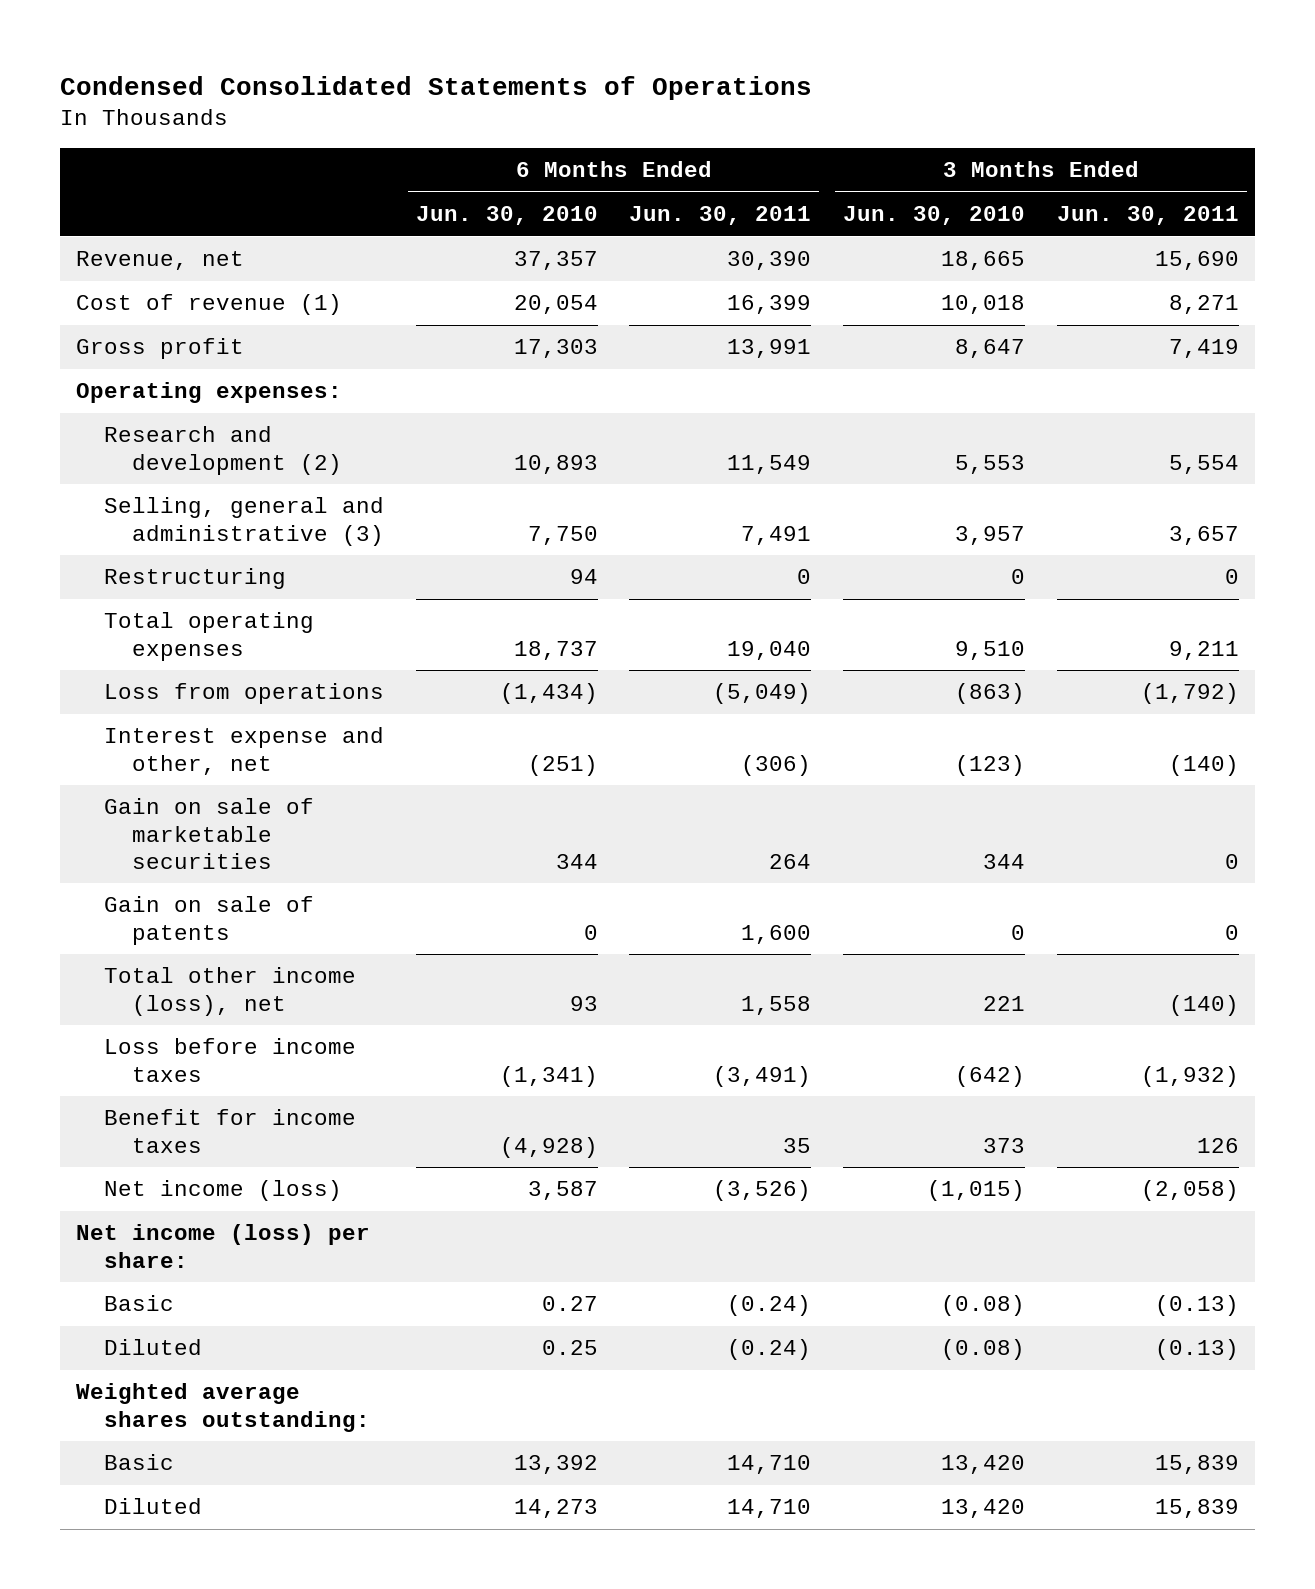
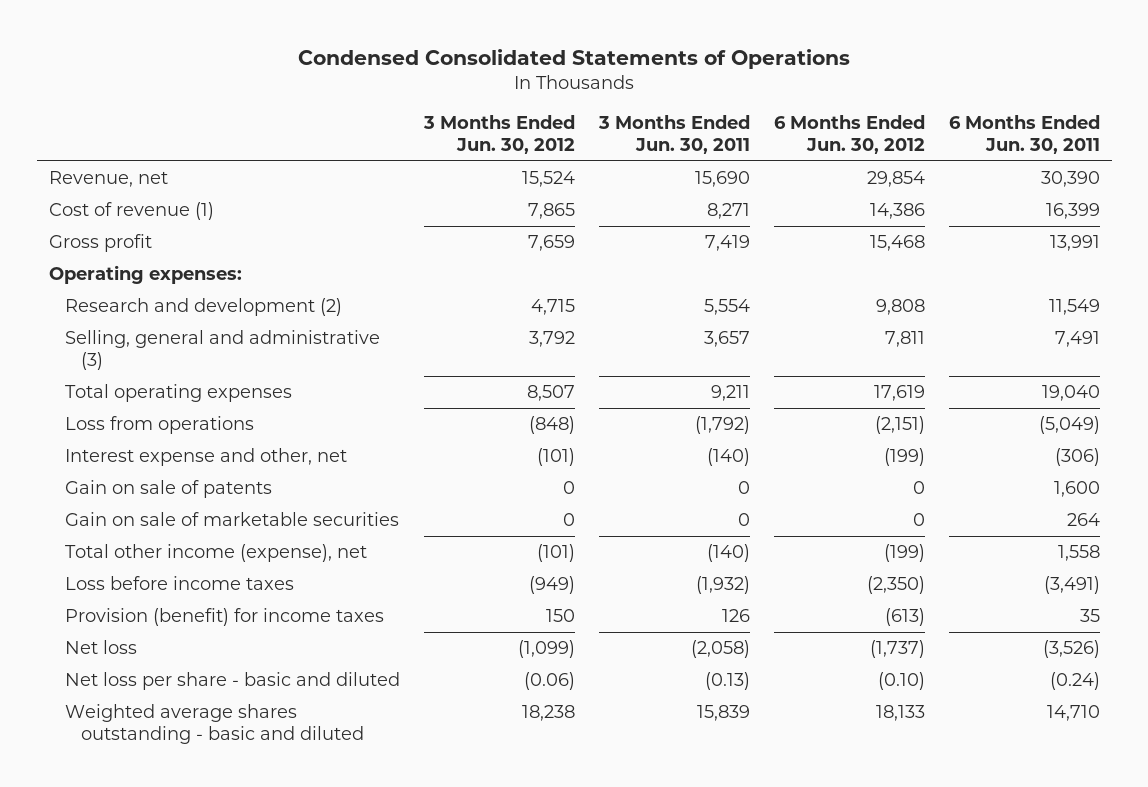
- | 6 Months Ended Jun. 30, 2010 | 6 Months Ended Jun. 30, 2011 | 3 Months Ended Jun. 30, 2010 | 3 Months Ended Jun. 30, 2011
+ | 3 Months Ended Jun. 30, 2012 | 3 Months Ended Jun. 30, 2011 | 6 Months Ended Jun. 30, 2012 | 6 Months Ended Jun. 30, 2011
- Restructuring | 94 | 0 | 0 | 0
- Total other income (loss), net | 93 | 1,558 | 221 | (140)
moved down: Gain on sale of marketable securities | 0 | 0 | 0 | 264
+ Total other income (expense), net | (101) | (140) | (199) | 1,558
- Benefit for income taxes | (4,928) | 35 | 373 | 126
- Net income (loss) | 3,587 | (3,526) | (1,015) | (2,058)
- Net income (loss) per share:
- Basic | 0.27 | (0.24) | (0.08) | (0.13)
- Diluted | 0.25 | (0.24) | (0.08) | (0.13)
- Weighted average shares outstanding:
- Basic | 13,392 | 14,710 | 13,420 | 15,839
- Diluted | 14,273 | 14,710 | 13,420 | 15,839
+ Provision (benefit) for income taxes | 150 | 126 | (613) | 35
+ Net loss | (1,099) | (2,058) | (1,737) | (3,526)
+ Net loss per share - basic and diluted | (0.06) | (0.13) | (0.10) | (0.24)
+ Weighted average shares outstanding - basic and diluted | 18,238 | 15,839 | 18,133 | 14,710

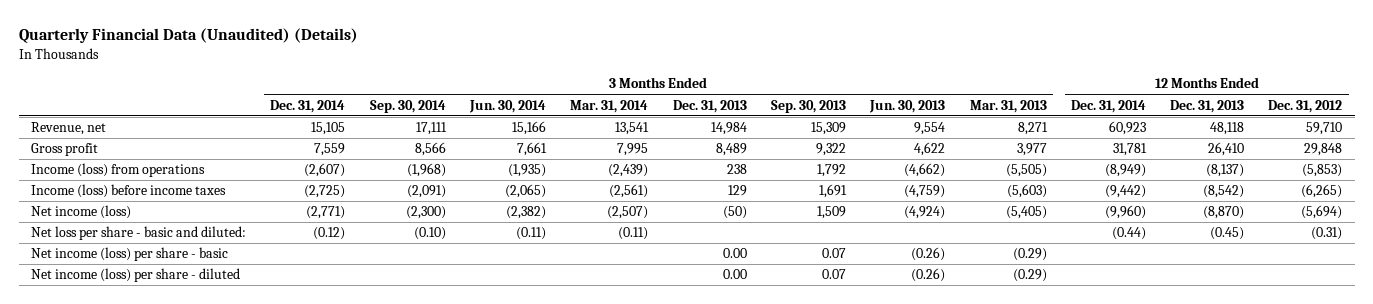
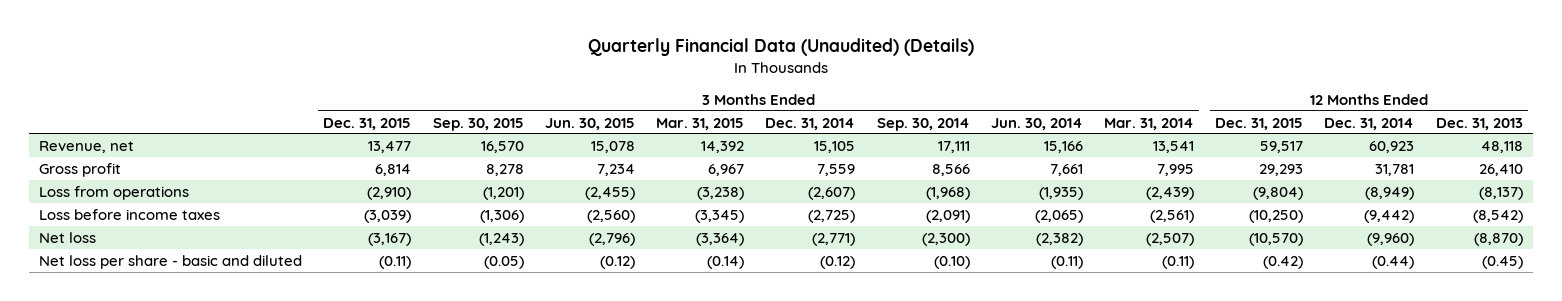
- | 3 Months Ended Dec. 31, 2014 | 3 Months Ended Sep. 30, 2014 | 3 Months Ended Jun. 30, 2014 | 3 Months Ended Mar. 31, 2014 | 3 Months Ended Dec. 31, 2013 | 3 Months Ended Sep. 30, 2013 | 3 Months Ended Jun. 30, 2013 | 3 Months Ended Mar. 31, 2013 | 12 Months Ended Dec. 31, 2014 | 12 Months Ended Dec. 31, 2013 | 12 Months Ended Dec. 31, 2012
+ | 3 Months Ended Dec. 31, 2015 | 3 Months Ended Sep. 30, 2015 | 3 Months Ended Jun. 30, 2015 | 3 Months Ended Mar. 31, 2015 | 3 Months Ended Dec. 31, 2014 | 3 Months Ended Sep. 30, 2014 | 3 Months Ended Jun. 30, 2014 | 3 Months Ended Mar. 31, 2014 | 12 Months Ended Dec. 31, 2015 | 12 Months Ended Dec. 31, 2014 | 12 Months Ended Dec. 31, 2013
- Income (loss) from operations | (2,607) | (1,968) | (1,935) | (2,439) | 238 | 1,792 | (4,662) | (5,505) | (8,949) | (8,137) | (5,853)
- Income (loss) before income taxes | (2,725) | (2,091) | (2,065) | (2,561) | 129 | 1,691 | (4,759) | (5,603) | (9,442) | (8,542) | (6,265)
- Net income (loss) | (2,771) | (2,300) | (2,382) | (2,507) | (50) | 1,509 | (4,924) | (5,405) | (9,960) | (8,870) | (5,694)
- Net loss per share - basic and diluted: | (0.12) | (0.10) | (0.11) | (0.11) | | | | | (0.44) | (0.45) | (0.31)
- Net income (loss) per share - basic | | | | | 0.00 | 0.07 | (0.26) | (0.29) | | |
- Net income (loss) per share - diluted | | | | | 0.00 | 0.07 | (0.26) | (0.29) | | |
+ Loss from operations | (2,910) | (1,201) | (2,455) | (3,238) | (2,607) | (1,968) | (1,935) | (2,439) | (9,804) | (8,949) | (8,137)
+ Loss before income taxes | (3,039) | (1,306) | (2,560) | (3,345) | (2,725) | (2,091) | (2,065) | (2,561) | (10,250) | (9,442) | (8,542)
+ Net loss | (3,167) | (1,243) | (2,796) | (3,364) | (2,771) | (2,300) | (2,382) | (2,507) | (10,570) | (9,960) | (8,870)
+ Net loss per share - basic and diluted | (0.11) | (0.05) | (0.12) | (0.14) | (0.12) | (0.10) | (0.11) | (0.11) | (0.42) | (0.44) | (0.45)

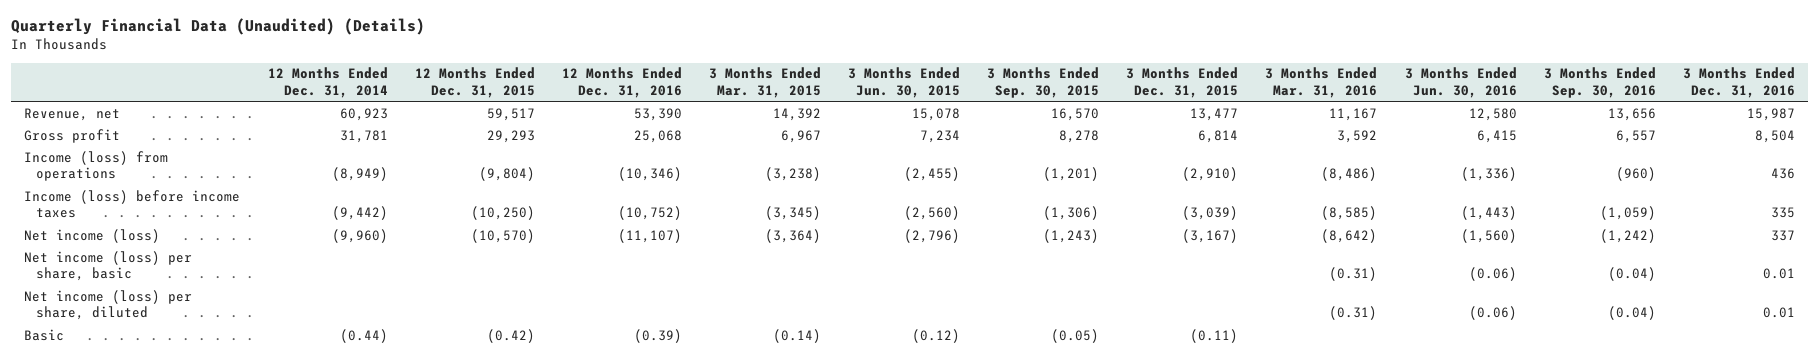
- | 3 Months Ended Dec. 31, 2015 | 3 Months Ended Sep. 30, 2015 | 3 Months Ended Jun. 30, 2015 | 3 Months Ended Mar. 31, 2015 | 3 Months Ended Dec. 31, 2014 | 3 Months Ended Sep. 30, 2014 | 3 Months Ended Jun. 30, 2014 | 3 Months Ended Mar. 31, 2014 | 12 Months Ended Dec. 31, 2015 | 12 Months Ended Dec. 31, 2014 | 12 Months Ended Dec. 31, 2013
+ | 12 Months Ended Dec. 31, 2014 | 12 Months Ended Dec. 31, 2015 | 12 Months Ended Dec. 31, 2016 | 3 Months Ended Mar. 31, 2015 | 3 Months Ended Jun. 30, 2015 | 3 Months Ended Sep. 30, 2015 | 3 Months Ended Dec. 31, 2015 | 3 Months Ended Mar. 31, 2016 | 3 Months Ended Jun. 30, 2016 | 3 Months Ended Sep. 30, 2016 | 3 Months Ended Dec. 31, 2016
- Loss from operations | (2,910) | (1,201) | (2,455) | (3,238) | (2,607) | (1,968) | (1,935) | (2,439) | (9,804) | (8,949) | (8,137)
- Loss before income taxes | (3,039) | (1,306) | (2,560) | (3,345) | (2,725) | (2,091) | (2,065) | (2,561) | (10,250) | (9,442) | (8,542)
- Net loss | (3,167) | (1,243) | (2,796) | (3,364) | (2,771) | (2,300) | (2,382) | (2,507) | (10,570) | (9,960) | (8,870)
- Net loss per share - basic and diluted | (0.11) | (0.05) | (0.12) | (0.14) | (0.12) | (0.10) | (0.11) | (0.11) | (0.42) | (0.44) | (0.45)
+ Income (loss) from operations | (8,949) | (9,804) | (10,346) | (3,238) | (2,455) | (1,201) | (2,910) | (8,486) | (1,336) | (960) | 436
+ Income (loss) before income taxes | (9,442) | (10,250) | (10,752) | (3,345) | (2,560) | (1,306) | (3,039) | (8,585) | (1,443) | (1,059) | 335
+ Net income (loss) | (9,960) | (10,570) | (11,107) | (3,364) | (2,796) | (1,243) | (3,167) | (8,642) | (1,560) | (1,242) | 337
+ Net income (loss) per share, basic | | | | | | | | (0.31) | (0.06) | (0.04) | 0.01
+ Net income (loss) per share, diluted | | | | | | | | (0.31) | (0.06) | (0.04) | 0.01
+ Basic | (0.44) | (0.42) | (0.39) | (0.14) | (0.12) | (0.05) | (0.11) | | | |

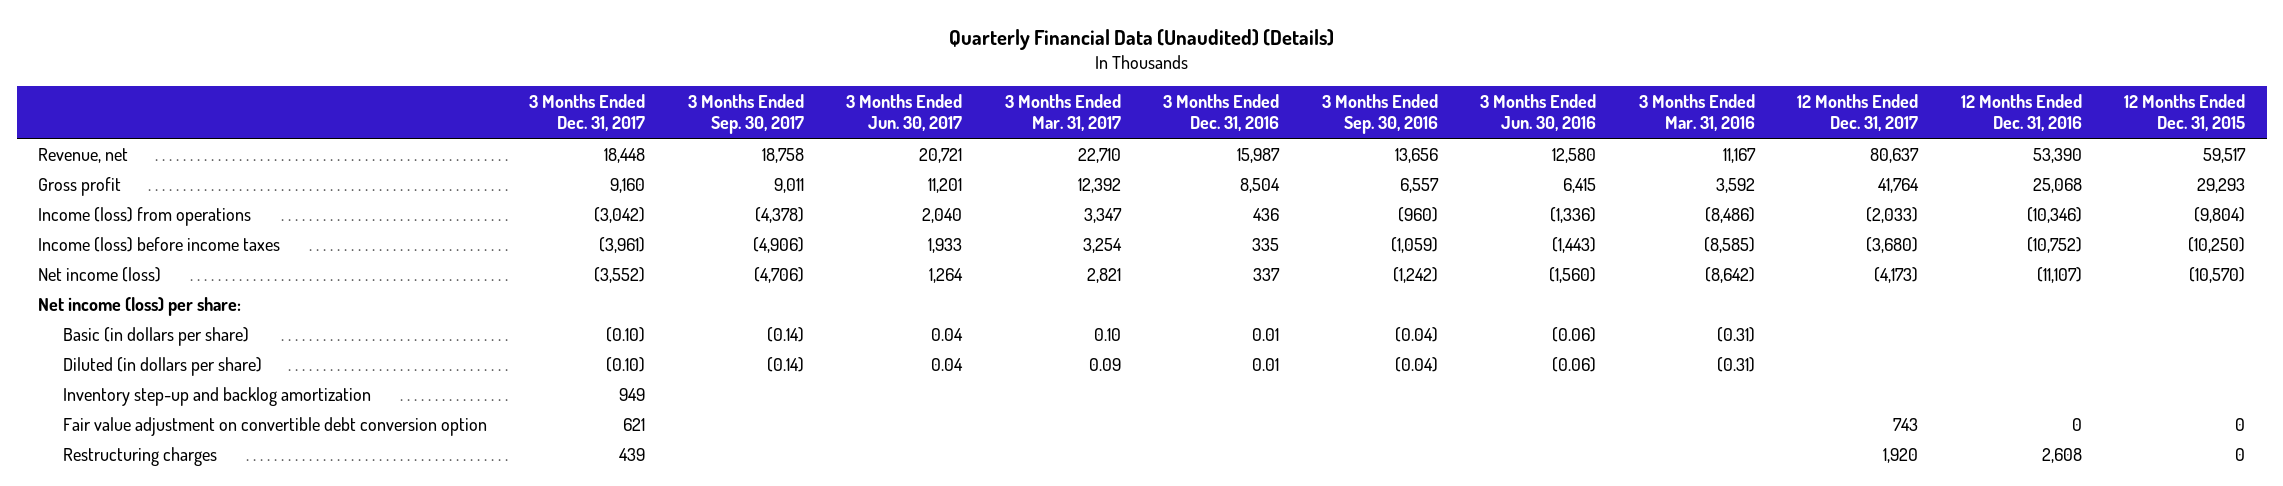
- | 12 Months Ended Dec. 31, 2014 | 12 Months Ended Dec. 31, 2015 | 12 Months Ended Dec. 31, 2016 | 3 Months Ended Mar. 31, 2015 | 3 Months Ended Jun. 30, 2015 | 3 Months Ended Sep. 30, 2015 | 3 Months Ended Dec. 31, 2015 | 3 Months Ended Mar. 31, 2016 | 3 Months Ended Jun. 30, 2016 | 3 Months Ended Sep. 30, 2016 | 3 Months Ended Dec. 31, 2016
+ | 3 Months Ended Dec. 31, 2017 | 3 Months Ended Sep. 30, 2017 | 3 Months Ended Jun. 30, 2017 | 3 Months Ended Mar. 31, 2017 | 3 Months Ended Dec. 31, 2016 | 3 Months Ended Sep. 30, 2016 | 3 Months Ended Jun. 30, 2016 | 3 Months Ended Mar. 31, 2016 | 12 Months Ended Dec. 31, 2017 | 12 Months Ended Dec. 31, 2016 | 12 Months Ended Dec. 31, 2015
- Net income (loss) per share, basic | | | | | | | | (0.31) | (0.06) | (0.04) | 0.01
- Net income (loss) per share, diluted | | | | | | | | (0.31) | (0.06) | (0.04) | 0.01
- Basic | (0.44) | (0.42) | (0.39) | (0.14) | (0.12) | (0.05) | (0.11) | | | |
+ Net income (loss) per share:
+ Basic (in dollars per share) | (0.10) | (0.14) | 0.04 | 0.10 | 0.01 | (0.04) | (0.06) | (0.31) | | |
+ Diluted (in dollars per share) | (0.10) | (0.14) | 0.04 | 0.09 | 0.01 | (0.04) | (0.06) | (0.31) | | |
+ Inventory step-up and backlog amortization | 949 | | | | | | | | | |
+ Fair value adjustment on convertible debt conversion option | 621 | | | | | | | | 743 | 0 | 0
+ Restructuring charges | 439 | | | | | | | | 1,920 | 2,608 | 0

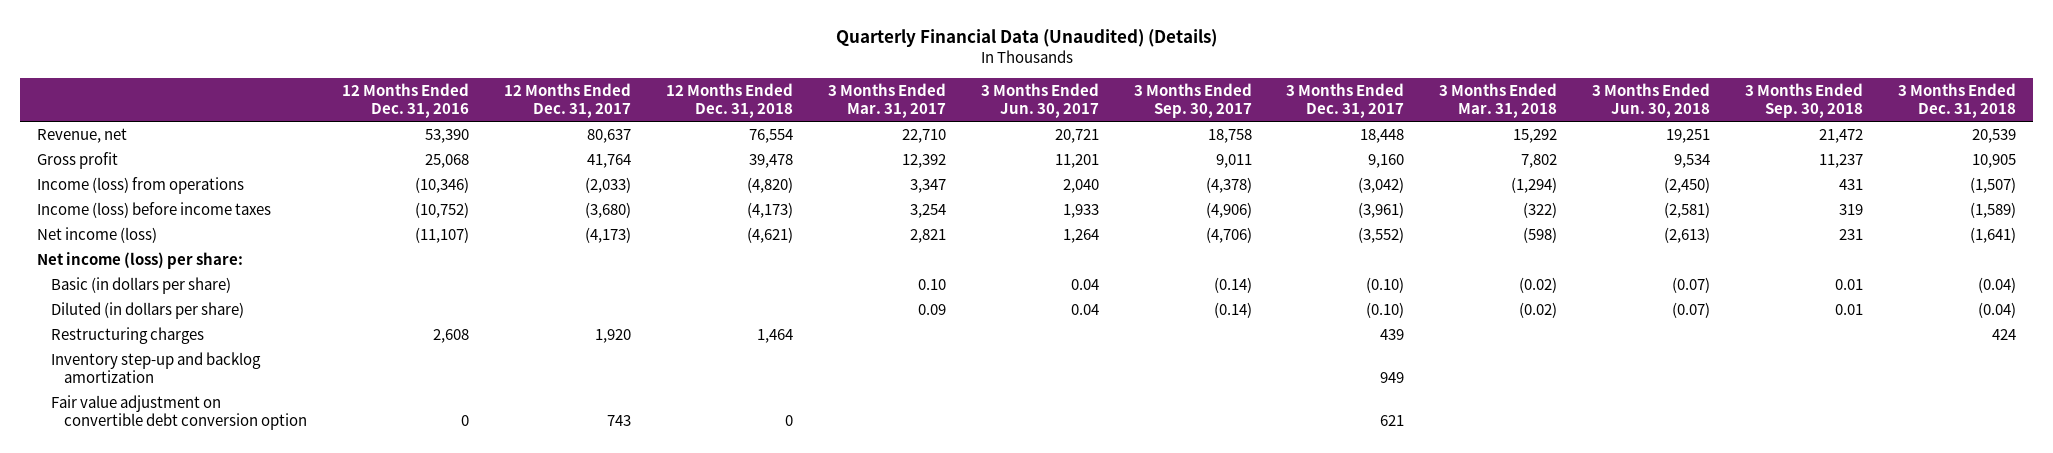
- | 3 Months Ended Dec. 31, 2017 | 3 Months Ended Sep. 30, 2017 | 3 Months Ended Jun. 30, 2017 | 3 Months Ended Mar. 31, 2017 | 3 Months Ended Dec. 31, 2016 | 3 Months Ended Sep. 30, 2016 | 3 Months Ended Jun. 30, 2016 | 3 Months Ended Mar. 31, 2016 | 12 Months Ended Dec. 31, 2017 | 12 Months Ended Dec. 31, 2016 | 12 Months Ended Dec. 31, 2015
+ | 12 Months Ended Dec. 31, 2016 | 12 Months Ended Dec. 31, 2017 | 12 Months Ended Dec. 31, 2018 | 3 Months Ended Mar. 31, 2017 | 3 Months Ended Jun. 30, 2017 | 3 Months Ended Sep. 30, 2017 | 3 Months Ended Dec. 31, 2017 | 3 Months Ended Mar. 31, 2018 | 3 Months Ended Jun. 30, 2018 | 3 Months Ended Sep. 30, 2018 | 3 Months Ended Dec. 31, 2018
moved up: Restructuring charges | 2,608 | 1,920 | 1,464 | | | | 439 | | | | 424

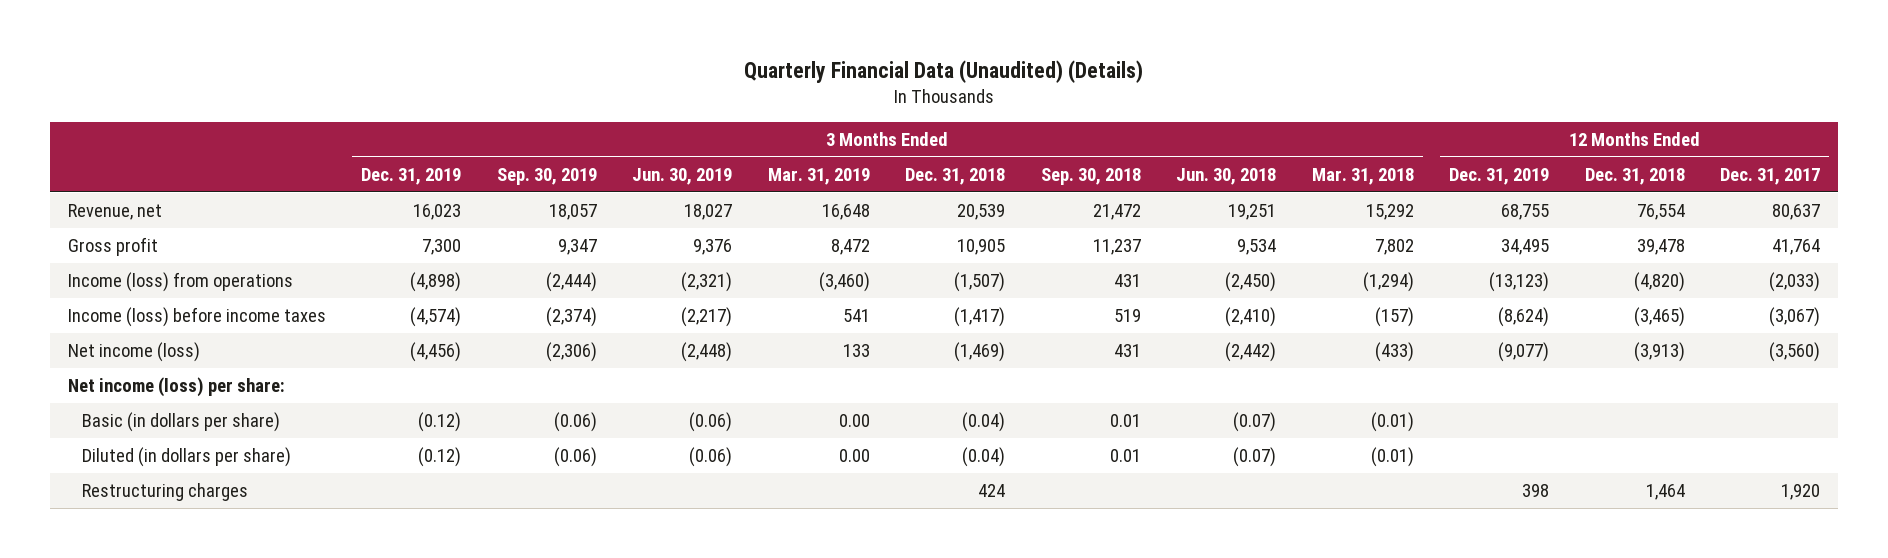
- | 12 Months Ended Dec. 31, 2016 | 12 Months Ended Dec. 31, 2017 | 12 Months Ended Dec. 31, 2018 | 3 Months Ended Mar. 31, 2017 | 3 Months Ended Jun. 30, 2017 | 3 Months Ended Sep. 30, 2017 | 3 Months Ended Dec. 31, 2017 | 3 Months Ended Mar. 31, 2018 | 3 Months Ended Jun. 30, 2018 | 3 Months Ended Sep. 30, 2018 | 3 Months Ended Dec. 31, 2018
+ | 3 Months Ended Dec. 31, 2019 | 3 Months Ended Sep. 30, 2019 | 3 Months Ended Jun. 30, 2019 | 3 Months Ended Mar. 31, 2019 | 3 Months Ended Dec. 31, 2018 | 3 Months Ended Sep. 30, 2018 | 3 Months Ended Jun. 30, 2018 | 3 Months Ended Mar. 31, 2018 | 12 Months Ended Dec. 31, 2019 | 12 Months Ended Dec. 31, 2018 | 12 Months Ended Dec. 31, 2017
- Income (loss) before income taxes | (10,752) | (3,680) | (4,173) | 3,254 | 1,933 | (4,906) | (3,961) | (322) | (2,581) | 319 | (1,589)
- Net income (loss) | (11,107) | (4,173) | (4,621) | 2,821 | 1,264 | (4,706) | (3,552) | (598) | (2,613) | 231 | (1,641)
+ Income (loss) before income taxes | (4,574) | (2,374) | (2,217) | 541 | (1,417) | 519 | (2,410) | (157) | (8,624) | (3,465) | (3,067)
+ Net income (loss) | (4,456) | (2,306) | (2,448) | 133 | (1,469) | 431 | (2,442) | (433) | (9,077) | (3,913) | (3,560)
- Basic (in dollars per share) | | | | 0.10 | 0.04 | (0.14) | (0.10) | (0.02) | (0.07) | 0.01 | (0.04)
- Diluted (in dollars per share) | | | | 0.09 | 0.04 | (0.14) | (0.10) | (0.02) | (0.07) | 0.01 | (0.04)
+ Basic (in dollars per share) | (0.12) | (0.06) | (0.06) | 0.00 | (0.04) | 0.01 | (0.07) | (0.01) | | |
+ Diluted (in dollars per share) | (0.12) | (0.06) | (0.06) | 0.00 | (0.04) | 0.01 | (0.07) | (0.01) | | |
- Inventory step-up and backlog amortization | | | | | | | 949 | | | |
- Fair value adjustment on convertible debt conversion option | 0 | 743 | 0 | | | | 621 | | | |

